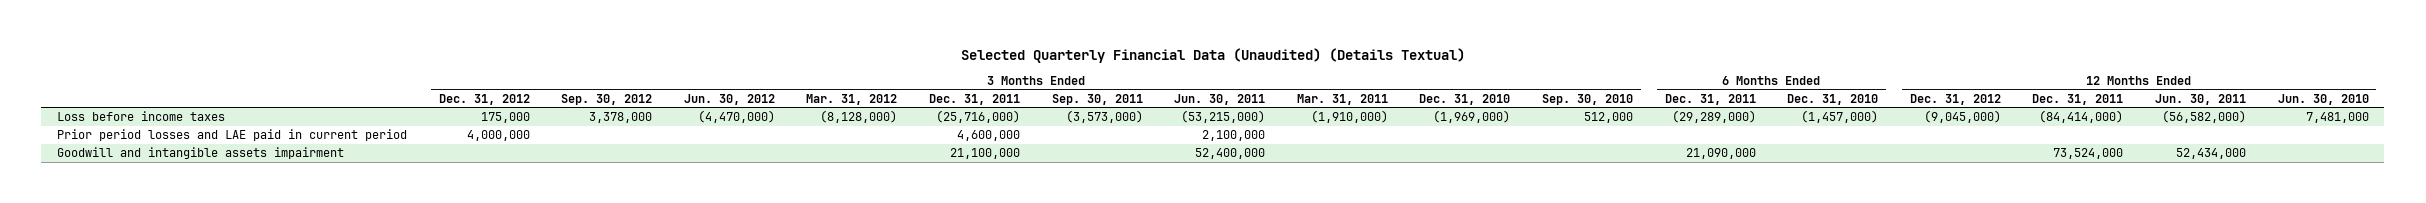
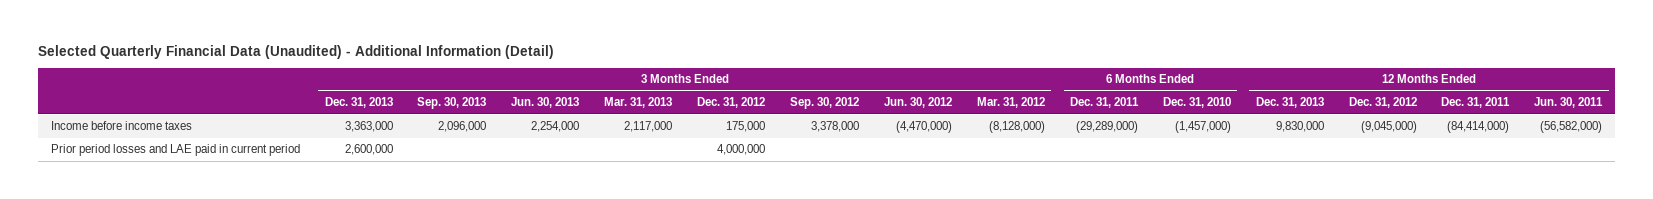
- Selected Quarterly Financial Data (Unaudited) (Details Textual)
+ Selected Quarterly Financial Data (Unaudited) - Additional Information (Detail)
- | 3 Months Ended Dec. 31, 2012 | 3 Months Ended Sep. 30, 2012 | 3 Months Ended Jun. 30, 2012 | 3 Months Ended Mar. 31, 2012 | 3 Months Ended Dec. 31, 2011 | 3 Months Ended Sep. 30, 2011 | 3 Months Ended Jun. 30, 2011 | 3 Months Ended Mar. 31, 2011 | 3 Months Ended Dec. 31, 2010 | 3 Months Ended Sep. 30, 2010 | 6 Months Ended Dec. 31, 2011 | 6 Months Ended Dec. 31, 2010 | 12 Months Ended Dec. 31, 2012 | 12 Months Ended Dec. 31, 2011 | 12 Months Ended Jun. 30, 2011 | 12 Months Ended Jun. 30, 2010
+ | 3 Months Ended Dec. 31, 2013 | 3 Months Ended Sep. 30, 2013 | 3 Months Ended Jun. 30, 2013 | 3 Months Ended Mar. 31, 2013 | 3 Months Ended Dec. 31, 2012 | 3 Months Ended Sep. 30, 2012 | 3 Months Ended Jun. 30, 2012 | 3 Months Ended Mar. 31, 2012 | 6 Months Ended Dec. 31, 2011 | 6 Months Ended Dec. 31, 2010 | 12 Months Ended Dec. 31, 2013 | 12 Months Ended Dec. 31, 2012 | 12 Months Ended Dec. 31, 2011 | 12 Months Ended Jun. 30, 2011
- Loss before income taxes | 175,000 | 3,378,000 | (4,470,000) | (8,128,000) | (25,716,000) | (3,573,000) | (53,215,000) | (1,910,000) | (1,969,000) | 512,000 | (29,289,000) | (1,457,000) | (9,045,000) | (84,414,000) | (56,582,000) | 7,481,000
+ Income before income taxes | 3,363,000 | 2,096,000 | 2,254,000 | 2,117,000 | 175,000 | 3,378,000 | (4,470,000) | (8,128,000) | (29,289,000) | (1,457,000) | 9,830,000 | (9,045,000) | (84,414,000) | (56,582,000)
- Goodwill and intangible assets impairment | | | | | 21,100,000 | | 52,400,000 | | | | 21,090,000 | | | 73,524,000 | 52,434,000 |

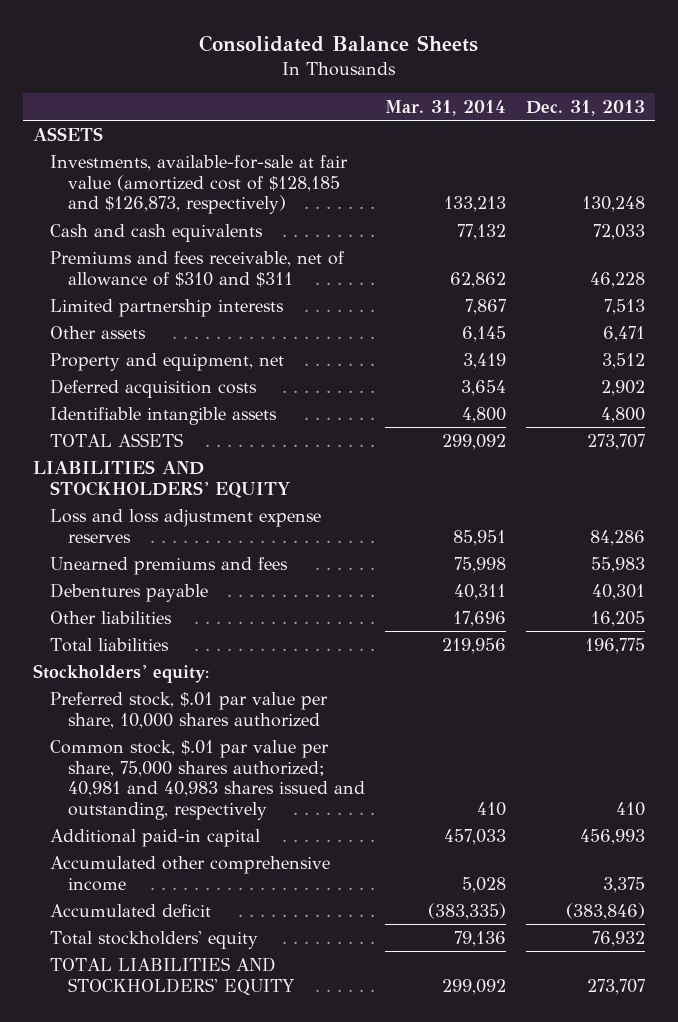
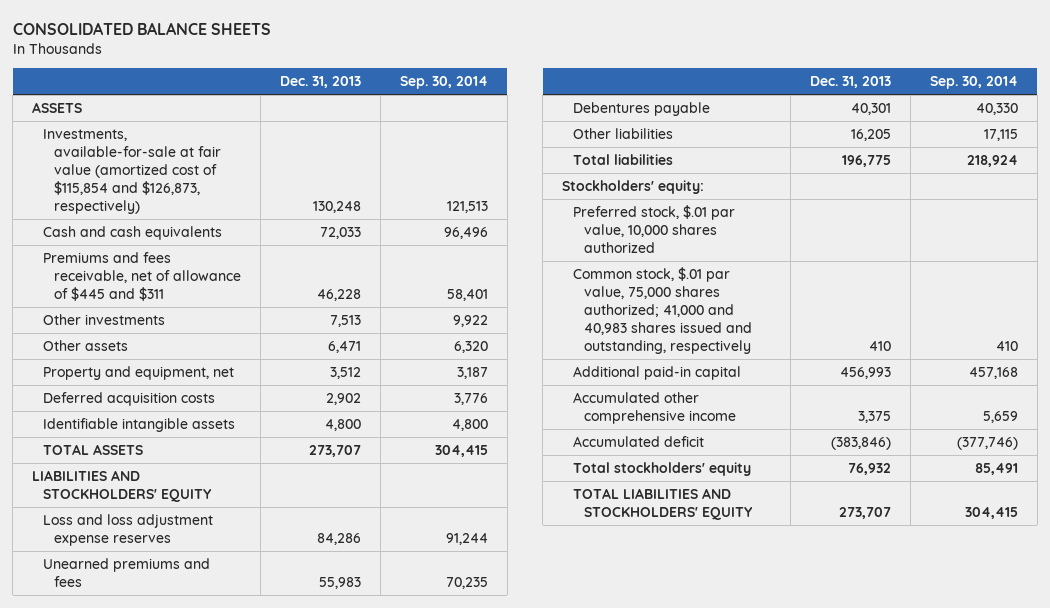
- Consolidated Balance Sheets
+ CONSOLIDATED BALANCE SHEETS
- | Mar. 31, 2014 | Dec. 31, 2013
+ | Dec. 31, 2013 | Sep. 30, 2014
- Investments, available-for-sale at fair value (amortized cost of $128,185 and $126,873, respectively) | 133,213 | 130,248
+ Investments, available-for-sale at fair value (amortized cost of $115,854 and $126,873, respectively) | 130,248 | 121,513
- Premiums and fees receivable, net of allowance of $310 and $311 | 62,862 | 46,228
- Limited partnership interests | 7,867 | 7,513
+ Premiums and fees receivable, net of allowance of $445 and $311 | 46,228 | 58,401
+ Other investments | 7,513 | 9,922
- Preferred stock, $.01 par value per share, 10,000 shares authorized
- Common stock, $.01 par value per share, 75,000 shares authorized; 40,981 and 40,983 shares issued and outstanding, respectively | 410 | 410
+ Preferred stock, $.01 par value, 10,000 shares authorized
+ Common stock, $.01 par value, 75,000 shares authorized; 41,000 and 40,983 shares issued and outstanding, respectively | 410 | 410

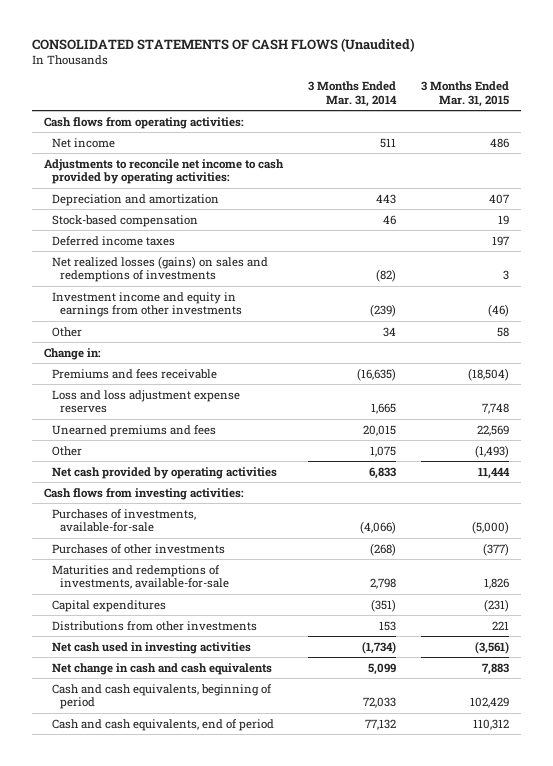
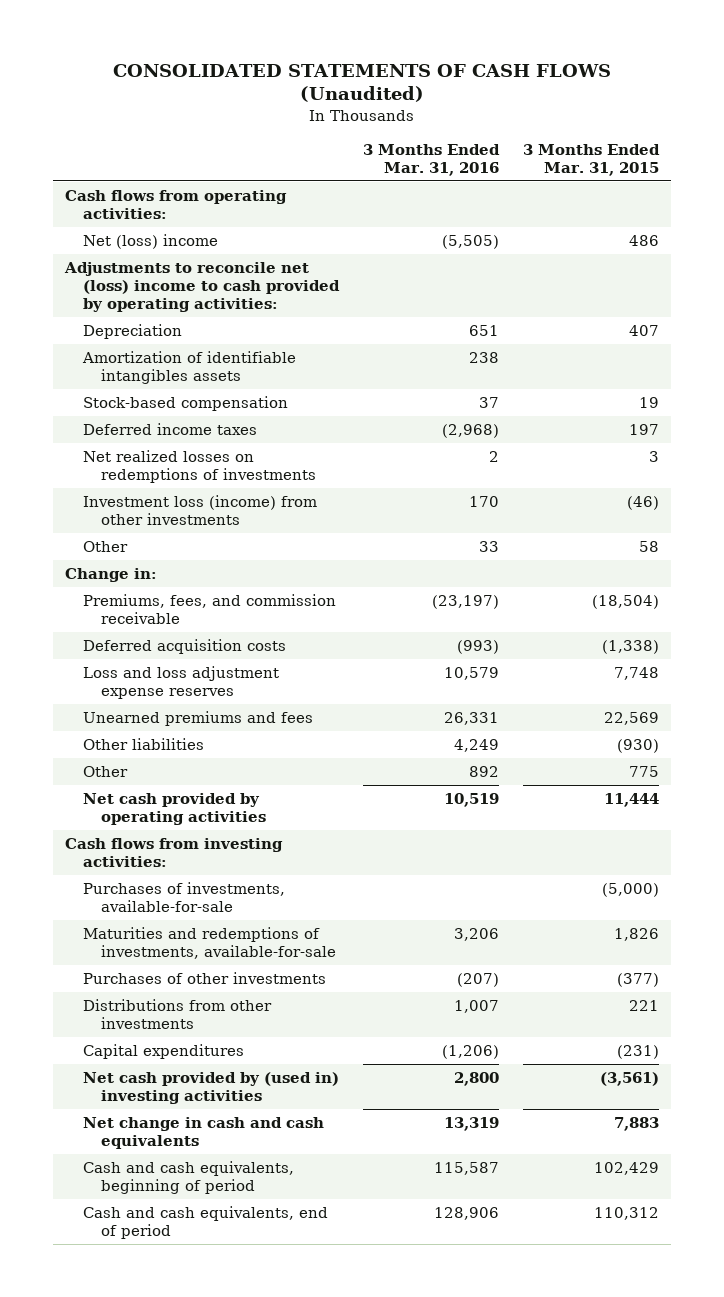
- | 3 Months Ended Mar. 31, 2014 | 3 Months Ended Mar. 31, 2015
+ | 3 Months Ended Mar. 31, 2016 | 3 Months Ended Mar. 31, 2015
- Net income | 511 | 486
- Adjustments to reconcile net income to cash provided by operating activities:
- Depreciation and amortization | 443 | 407
+ Net (loss) income | (5,505) | 486
+ Adjustments to reconcile net (loss) income to cash provided by operating activities:
+ Depreciation | 651 | 407
+ Amortization of identifiable intangibles assets | 238 |
- Net realized losses (gains) on sales and redemptions of investments | (82) | 3
- Investment income and equity in earnings from other investments | (239) | (46)
+ Net realized losses on redemptions of investments | 2 | 3
+ Investment loss (income) from other investments | 170 | (46)
- Premiums and fees receivable | (16,635) | (18,504)
+ Premiums, fees, and commission receivable | (23,197) | (18,504)
+ Deferred acquisition costs | (993) | (1,338)
- Other | 1,075 | (1,493)
+ Other liabilities | 4,249 | (930)
+ Other | 892 | 775
moved down: Purchases of other investments | (207) | (377)
- Net cash used in investing activities | (1,734) | (3,561)
moved down: Capital expenditures | (1,206) | (231)
+ Net cash provided by (used in) investing activities | 2,800 | (3,561)

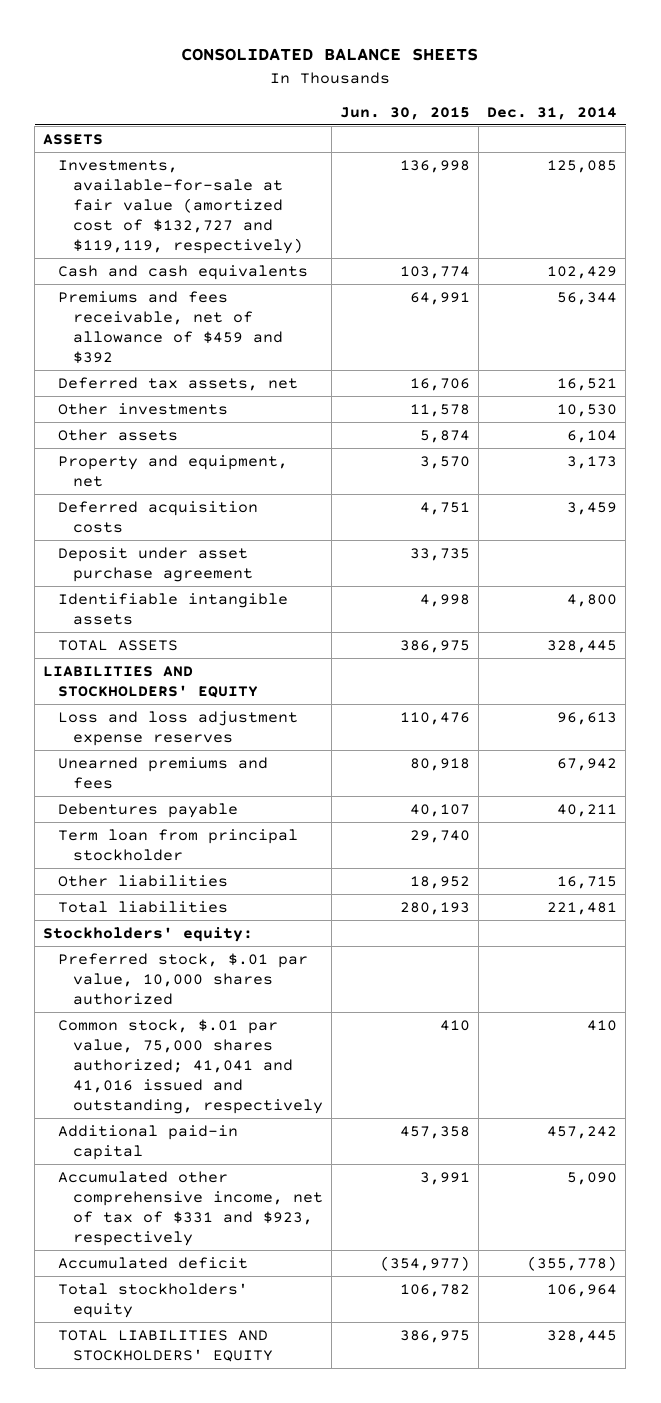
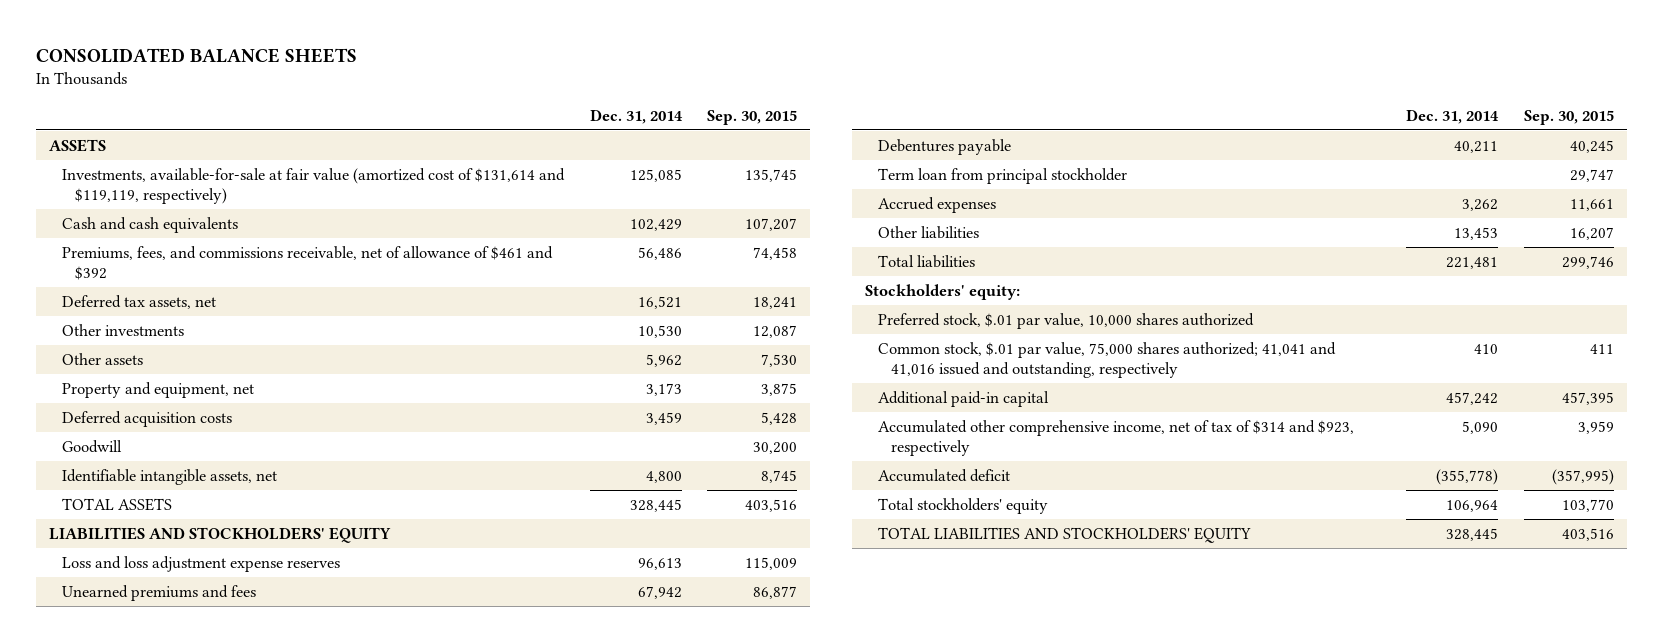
- | Jun. 30, 2015 | Dec. 31, 2014
+ | Dec. 31, 2014 | Sep. 30, 2015
- Investments, available-for-sale at fair value (amortized cost of $132,727 and $119,119, respectively) | 136,998 | 125,085
+ Investments, available-for-sale at fair value (amortized cost of $131,614 and $119,119, respectively) | 125,085 | 135,745
- Premiums and fees receivable, net of allowance of $459 and $392 | 64,991 | 56,344
+ Premiums, fees, and commissions receivable, net of allowance of $461 and $392 | 56,486 | 74,458
- Other assets | 5,874 | 6,104
+ Other assets | 5,962 | 7,530
- Deposit under asset purchase agreement | 33,735 |
- Identifiable intangible assets | 4,998 | 4,800
+ Goodwill | | 30,200
+ Identifiable intangible assets, net | 4,800 | 8,745
- Other liabilities | 18,952 | 16,715
+ Accrued expenses | 3,262 | 11,661
+ Other liabilities | 13,453 | 16,207
- Accumulated other comprehensive income, net of tax of $331 and $923, respectively | 3,991 | 5,090
+ Accumulated other comprehensive income, net of tax of $314 and $923, respectively | 5,090 | 3,959

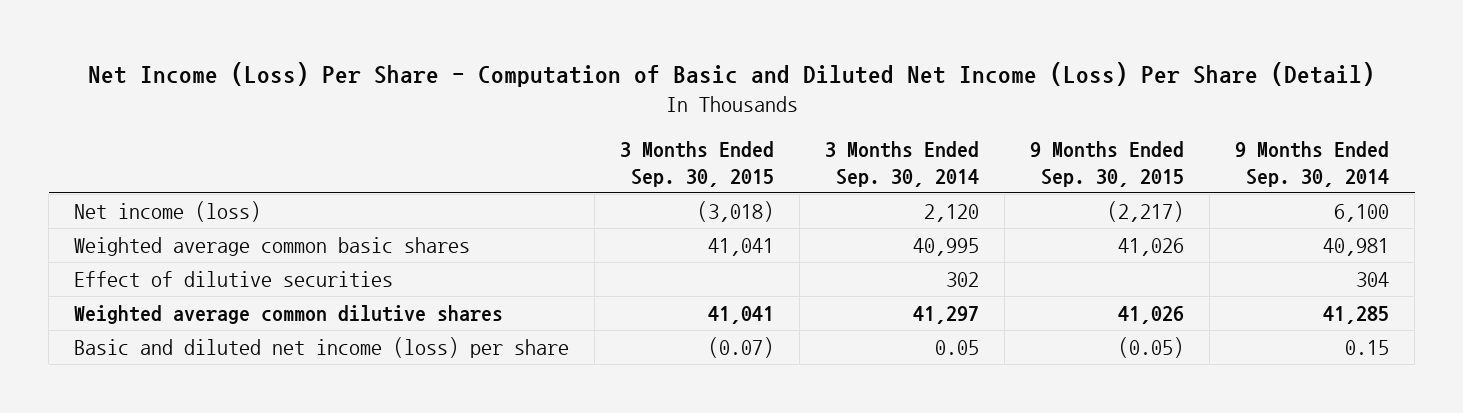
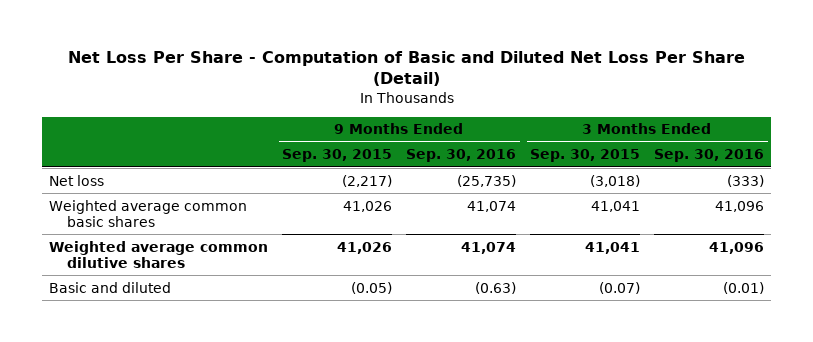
- Net Income (Loss) Per Share - Computation of Basic and Diluted Net Income (Loss) Per Share (Detail)
+ Net Loss Per Share - Computation of Basic and Diluted Net Loss Per Share (Detail)
- | 3 Months Ended Sep. 30, 2015 | 3 Months Ended Sep. 30, 2014 | 9 Months Ended Sep. 30, 2015 | 9 Months Ended Sep. 30, 2014
+ | 9 Months Ended Sep. 30, 2015 | 9 Months Ended Sep. 30, 2016 | 3 Months Ended Sep. 30, 2015 | 3 Months Ended Sep. 30, 2016
- Net income (loss) | (3,018) | 2,120 | (2,217) | 6,100
+ Net loss | (2,217) | (25,735) | (3,018) | (333)
- Effect of dilutive securities | | 302 | | 304
- Basic and diluted net income (loss) per share | (0.07) | 0.05 | (0.05) | 0.15
+ Basic and diluted | (0.05) | (0.63) | (0.07) | (0.01)

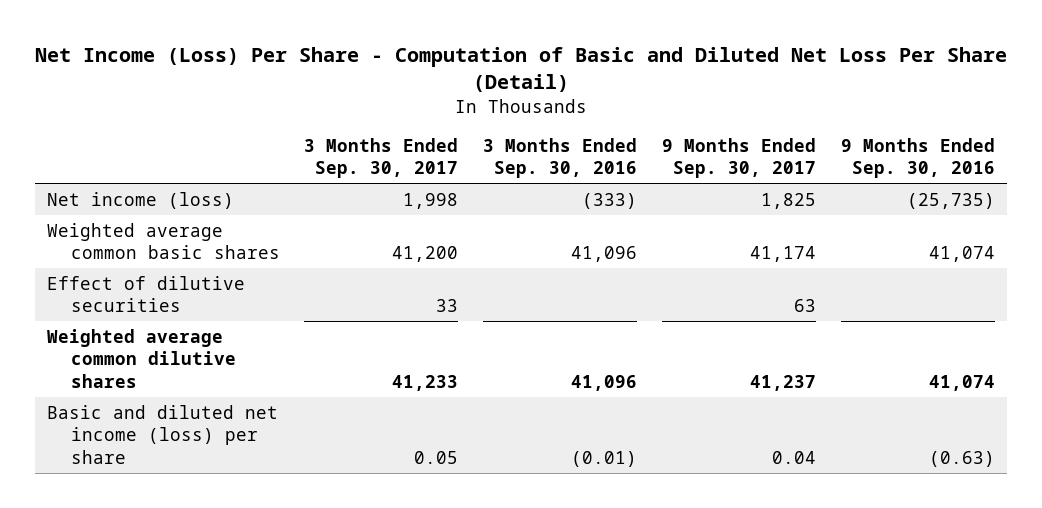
- Net Loss Per Share - Computation of Basic and Diluted Net Loss Per Share (Detail)
+ Net Income (Loss) Per Share - Computation of Basic and Diluted Net Loss Per Share (Detail)
- | 9 Months Ended Sep. 30, 2015 | 9 Months Ended Sep. 30, 2016 | 3 Months Ended Sep. 30, 2015 | 3 Months Ended Sep. 30, 2016
+ | 3 Months Ended Sep. 30, 2017 | 3 Months Ended Sep. 30, 2016 | 9 Months Ended Sep. 30, 2017 | 9 Months Ended Sep. 30, 2016
- Net loss | (2,217) | (25,735) | (3,018) | (333)
+ Net income (loss) | 1,998 | (333) | 1,825 | (25,735)
+ Effect of dilutive securities | 33 | | 63 |
- Basic and diluted | (0.05) | (0.63) | (0.07) | (0.01)
+ Basic and diluted net income (loss) per share | 0.05 | (0.01) | 0.04 | (0.63)

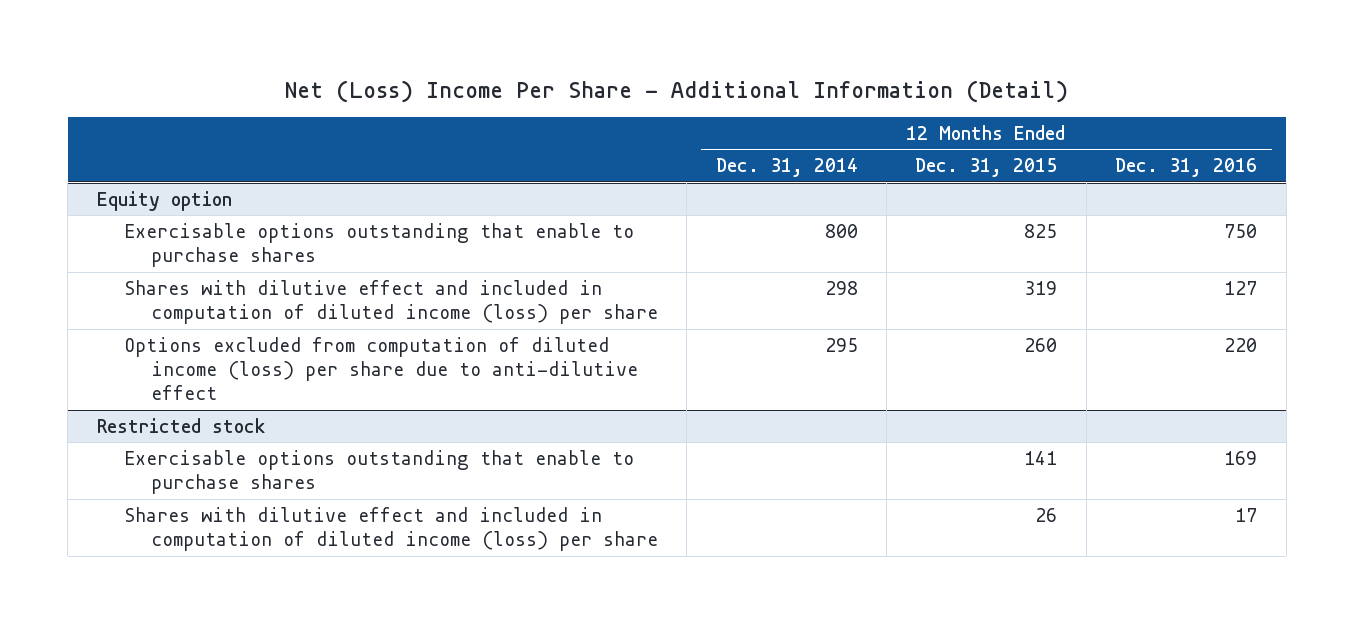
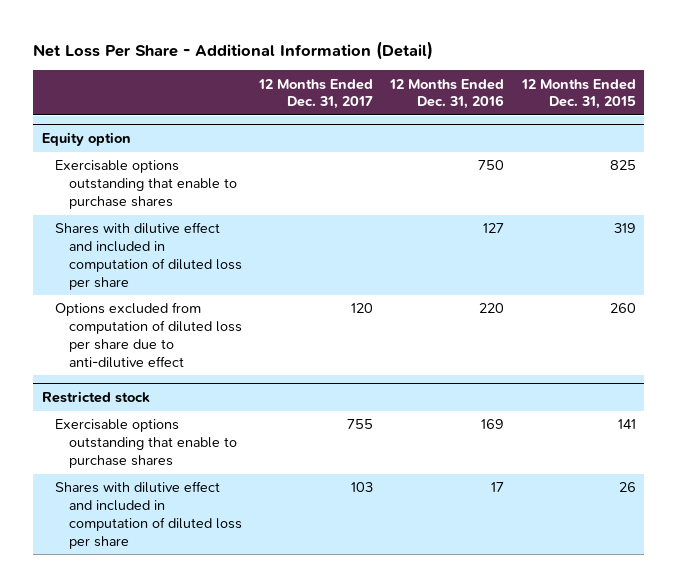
- Net (Loss) Income Per Share - Additional Information (Detail)
+ Net Loss Per Share - Additional Information (Detail)
- | 12 Months Ended Dec. 31, 2014 | 12 Months Ended Dec. 31, 2015 | 12 Months Ended Dec. 31, 2016
+ | 12 Months Ended Dec. 31, 2017 | 12 Months Ended Dec. 31, 2016 | 12 Months Ended Dec. 31, 2015
@ Equity option
- Shares with dilutive effect and included in computation of diluted income (loss) per share | 298 | 319 | 127
- Options excluded from computation of diluted income (loss) per share due to anti-dilutive effect | 295 | 260 | 220
+ Shares with dilutive effect and included in computation of diluted loss per share | | 127 | 319
+ Options excluded from computation of diluted loss per share due to anti-dilutive effect | 120 | 220 | 260
@ Restricted stock
- Shares with dilutive effect and included in computation of diluted income (loss) per share | | 26 | 17
+ Shares with dilutive effect and included in computation of diluted loss per share | 103 | 17 | 26

